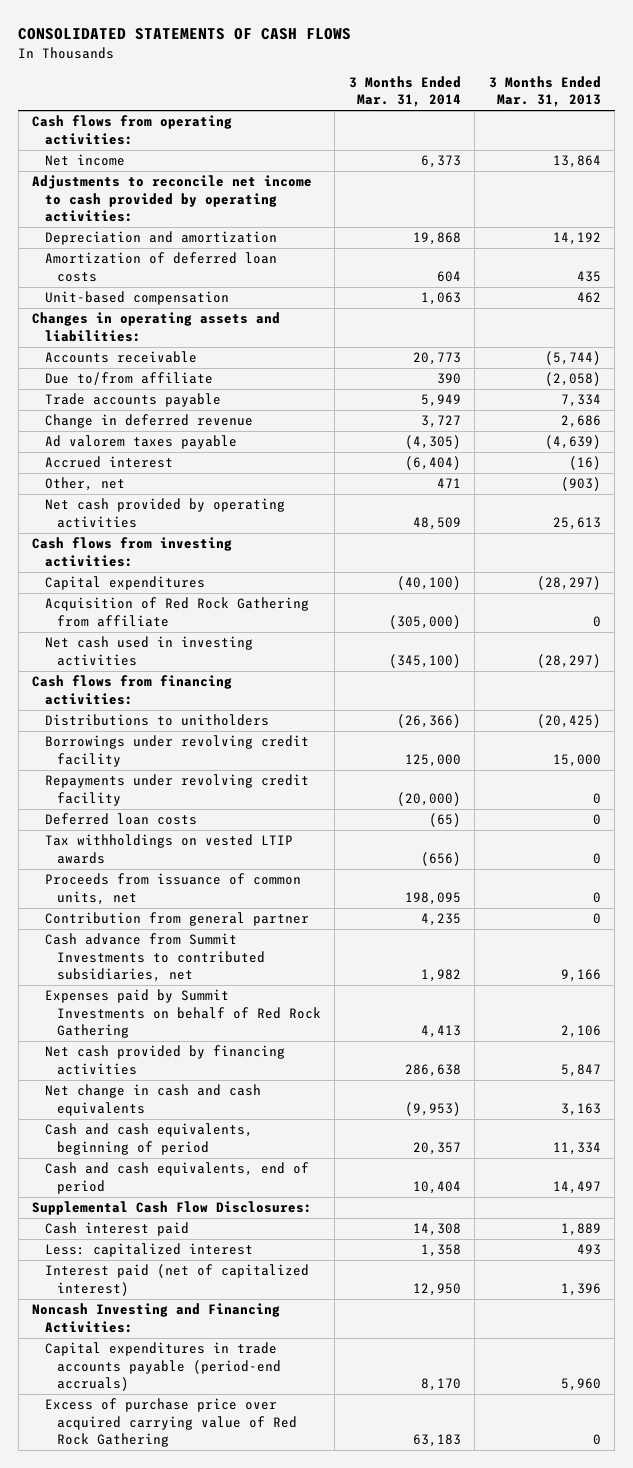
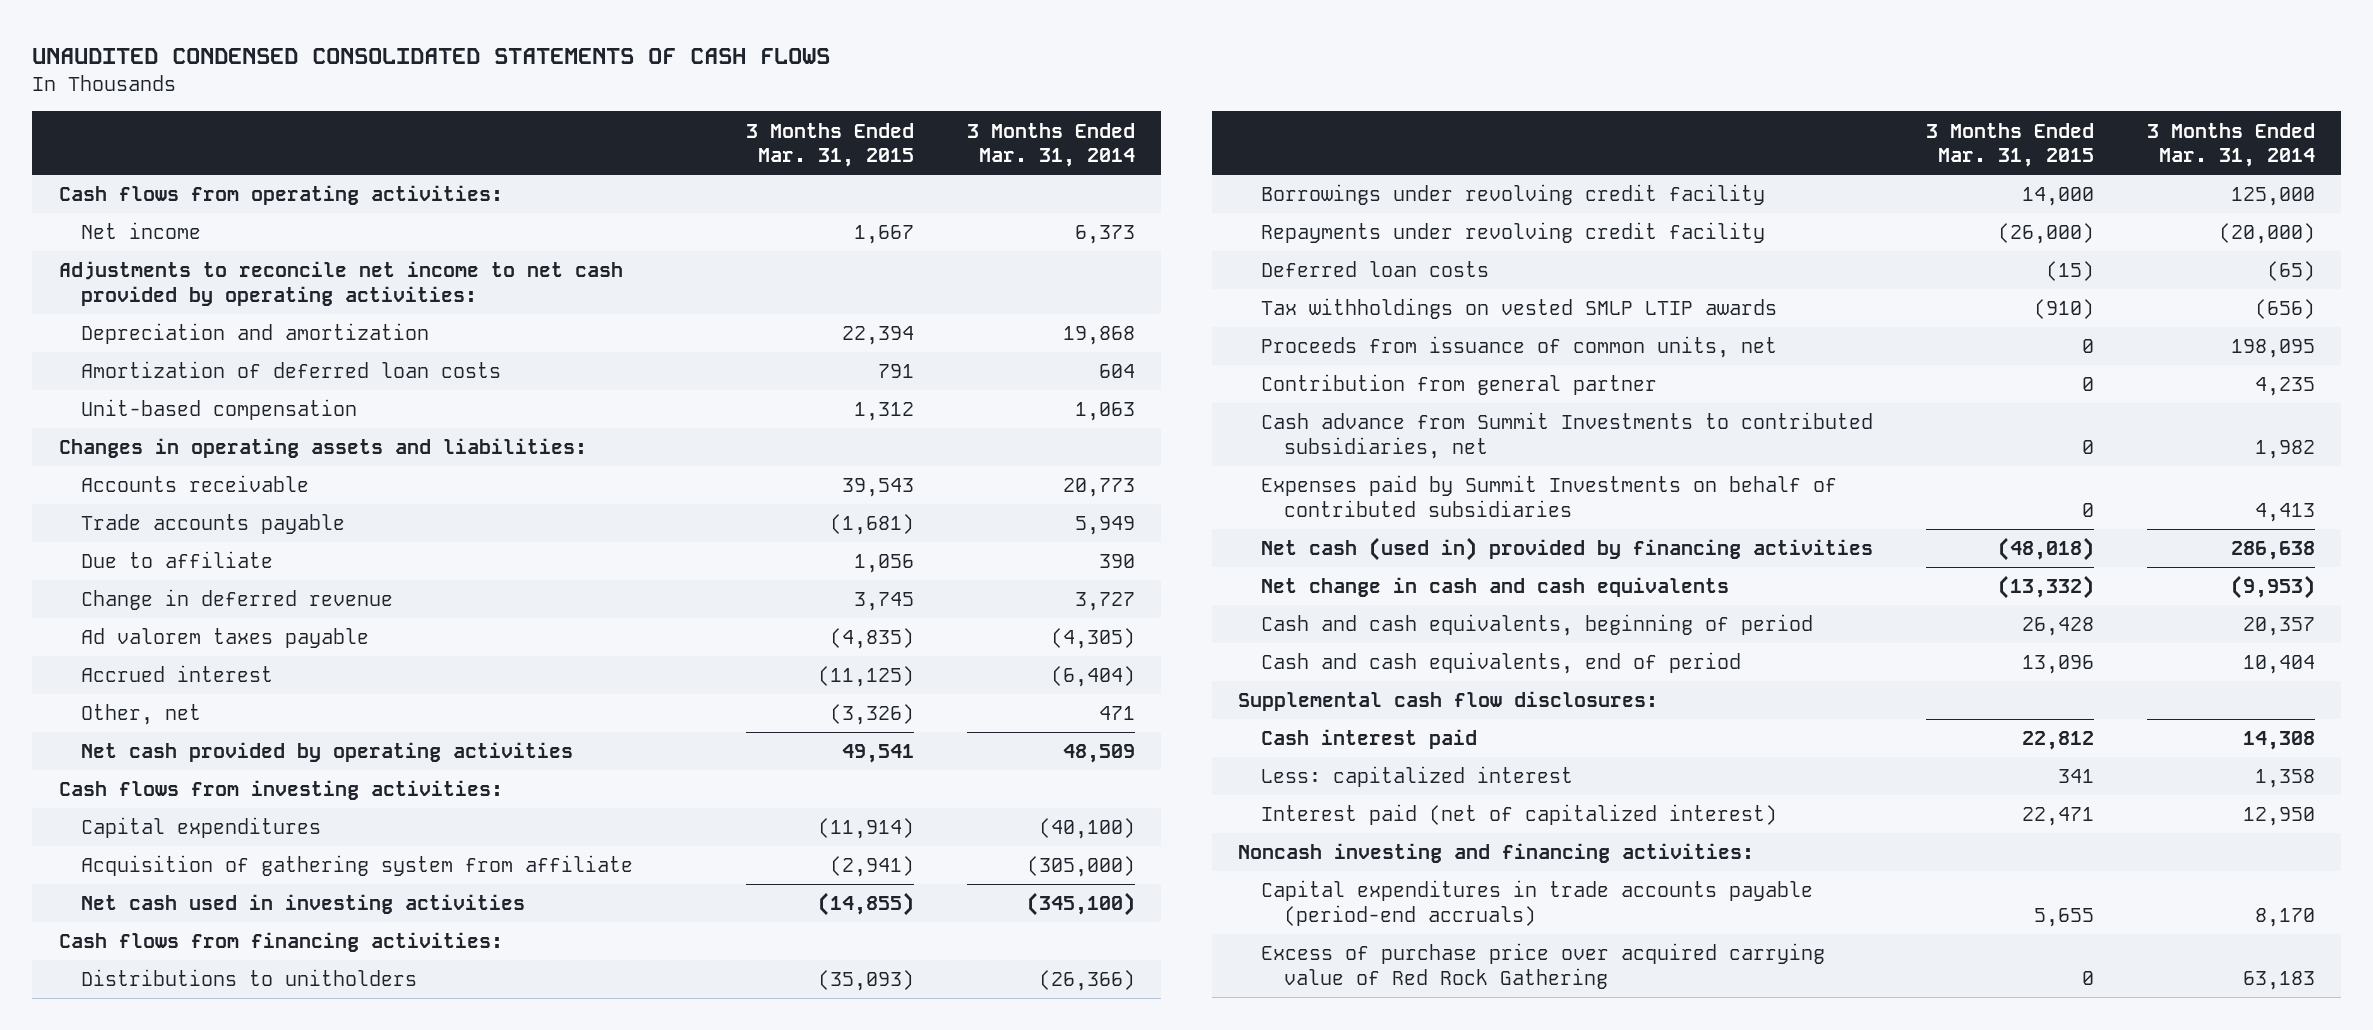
- CONSOLIDATED STATEMENTS OF CASH FLOWS
+ UNAUDITED CONDENSED CONSOLIDATED STATEMENTS OF CASH FLOWS
- | 3 Months Ended Mar. 31, 2014 | 3 Months Ended Mar. 31, 2013
+ | 3 Months Ended Mar. 31, 2015 | 3 Months Ended Mar. 31, 2014
- Adjustments to reconcile net income to cash provided by operating activities:
+ Adjustments to reconcile net income to net cash provided by operating activities:
- Due to/from affiliate | 390 | (2,058)
+ Due to affiliate | 1,056 | 390
- Acquisition of Red Rock Gathering from affiliate | (305,000) | 0
+ Acquisition of gathering system from affiliate | (2,941) | (305,000)
- Tax withholdings on vested LTIP awards | (656) | 0
+ Tax withholdings on vested SMLP LTIP awards | (910) | (656)
- Expenses paid by Summit Investments on behalf of Red Rock Gathering | 4,413 | 2,106
- Net cash provided by financing activities | 286,638 | 5,847
+ Expenses paid by Summit Investments on behalf of contributed subsidiaries | 0 | 4,413
+ Net cash (used in) provided by financing activities | (48,018) | 286,638
- Supplemental Cash Flow Disclosures:
+ Supplemental cash flow disclosures:
- Noncash Investing and Financing Activities:
+ Noncash investing and financing activities:

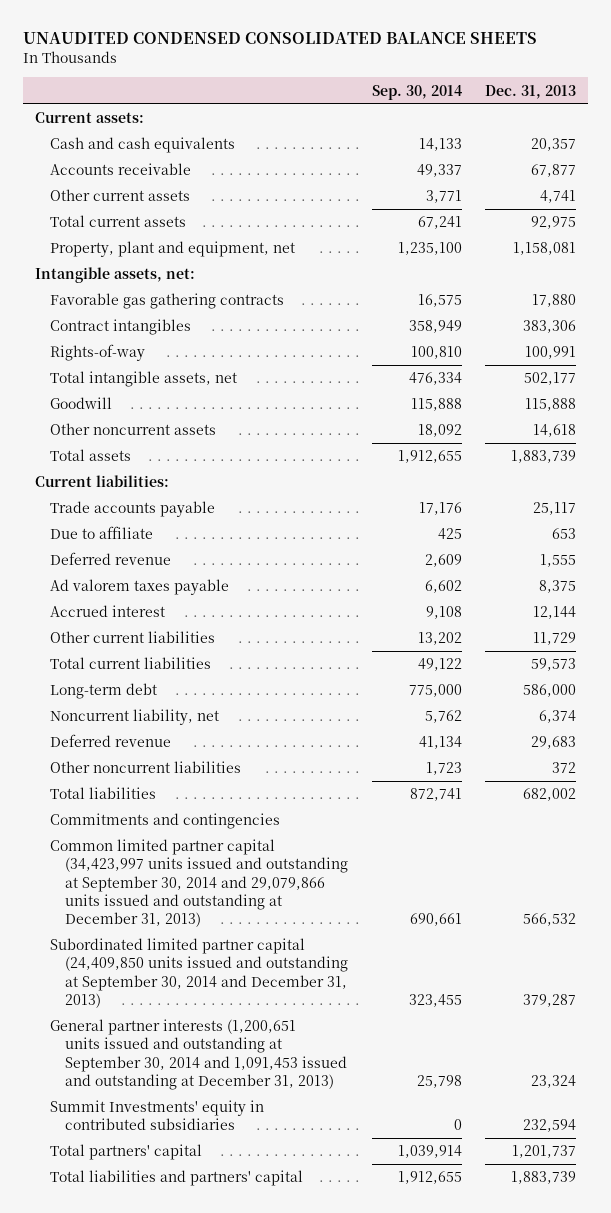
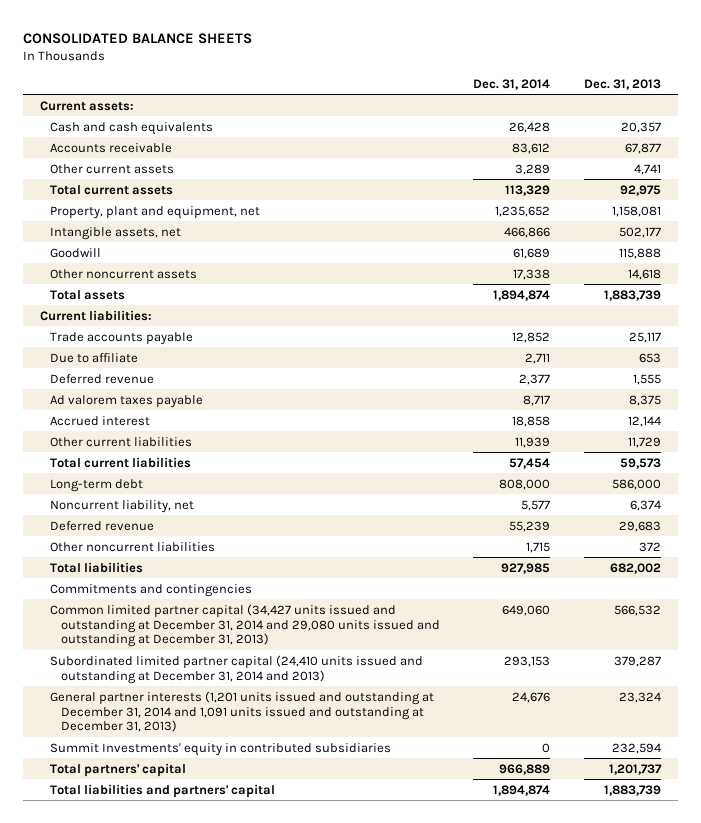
- UNAUDITED CONDENSED CONSOLIDATED BALANCE SHEETS
+ CONSOLIDATED BALANCE SHEETS
- | Sep. 30, 2014 | Dec. 31, 2013
+ | Dec. 31, 2014 | Dec. 31, 2013
- Intangible assets, net:
- Favorable gas gathering contracts | 16,575 | 17,880
- Contract intangibles | 358,949 | 383,306
- Rights-of-way | 100,810 | 100,991
- Total intangible assets, net | 476,334 | 502,177
+ Intangible assets, net | 466,866 | 502,177
- Common limited partner capital (34,423,997 units issued and outstanding at September 30, 2014 and 29,079,866 units issued and outstanding at December 31, 2013) | 690,661 | 566,532
- Subordinated limited partner capital (24,409,850 units issued and outstanding at September 30, 2014 and December 31, 2013) | 323,455 | 379,287
- General partner interests (1,200,651 units issued and outstanding at September 30, 2014 and 1,091,453 issued and outstanding at December 31, 2013) | 25,798 | 23,324
+ Common limited partner capital (34,427 units issued and outstanding at December 31, 2014 and 29,080 units issued and outstanding at December 31, 2013) | 649,060 | 566,532
+ Subordinated limited partner capital (24,410 units issued and outstanding at December 31, 2014 and 2013) | 293,153 | 379,287
+ General partner interests (1,201 units issued and outstanding at December 31, 2014 and 1,091 units issued and outstanding at December 31, 2013) | 24,676 | 23,324

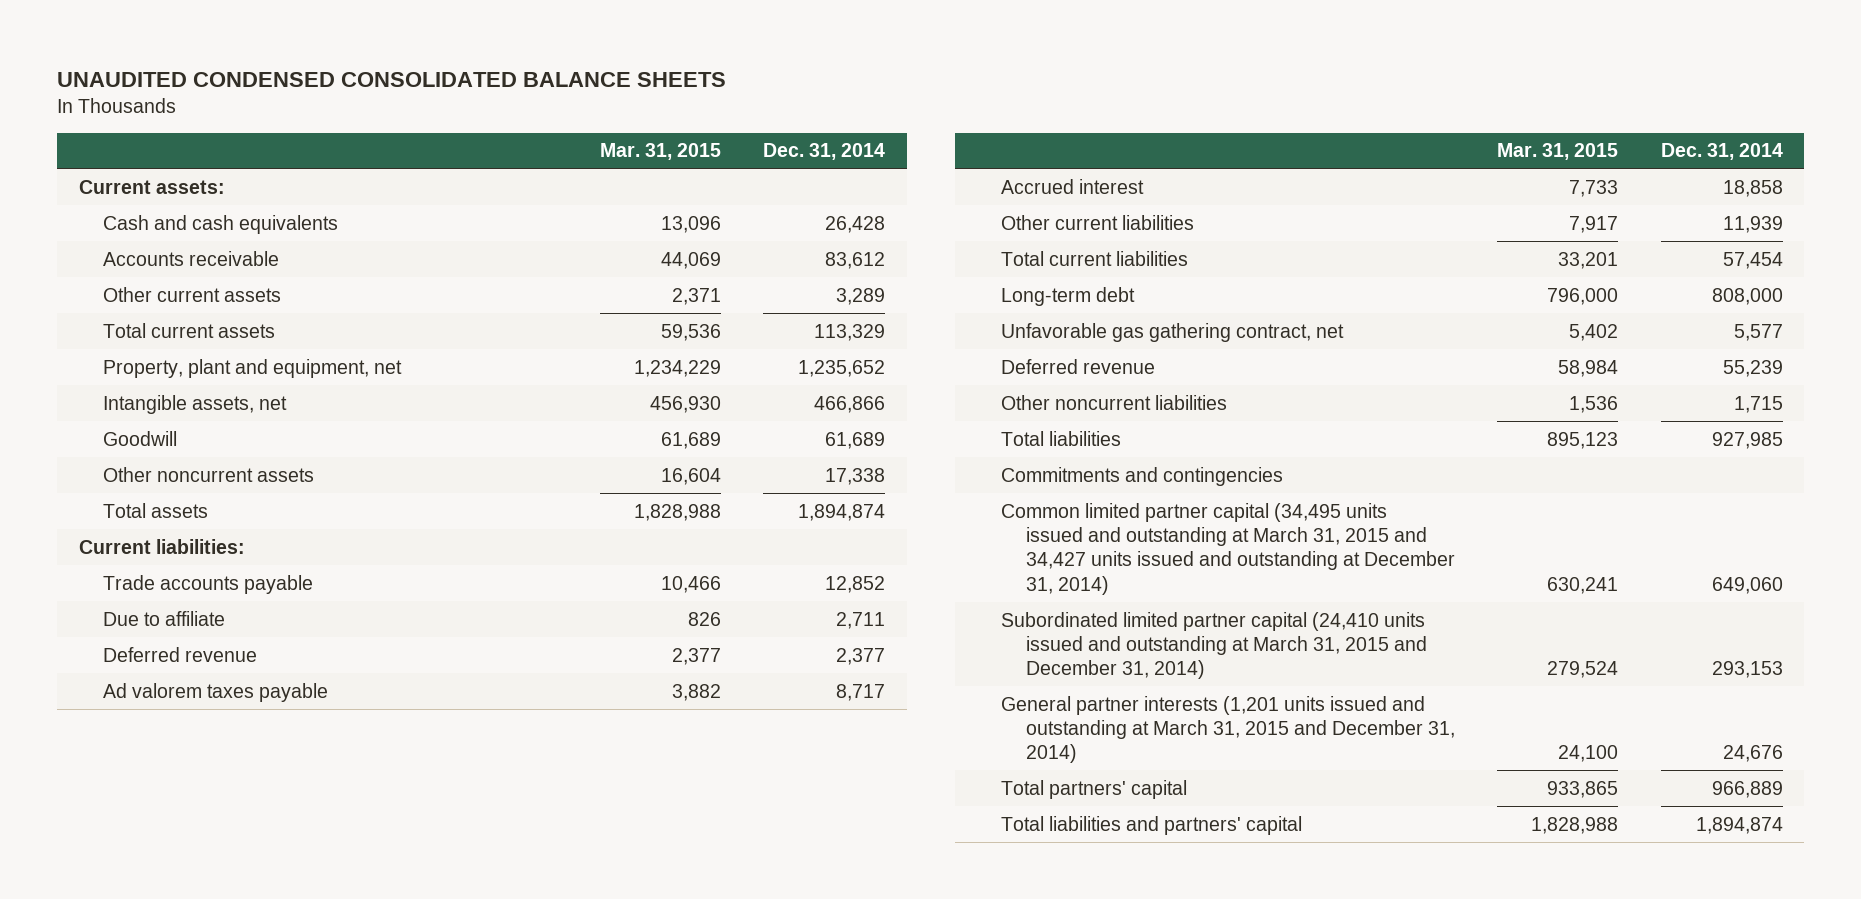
- CONSOLIDATED BALANCE SHEETS
+ UNAUDITED CONDENSED CONSOLIDATED BALANCE SHEETS
- | Dec. 31, 2014 | Dec. 31, 2013
+ | Mar. 31, 2015 | Dec. 31, 2014
- Noncurrent liability, net | 5,577 | 6,374
+ Unfavorable gas gathering contract, net | 5,402 | 5,577
- Common limited partner capital (34,427 units issued and outstanding at December 31, 2014 and 29,080 units issued and outstanding at December 31, 2013) | 649,060 | 566,532
- Subordinated limited partner capital (24,410 units issued and outstanding at December 31, 2014 and 2013) | 293,153 | 379,287
- General partner interests (1,201 units issued and outstanding at December 31, 2014 and 1,091 units issued and outstanding at December 31, 2013) | 24,676 | 23,324
- Summit Investments' equity in contributed subsidiaries | 0 | 232,594
+ Common limited partner capital (34,495 units issued and outstanding at March 31, 2015 and 34,427 units issued and outstanding at December 31, 2014) | 630,241 | 649,060
+ Subordinated limited partner capital (24,410 units issued and outstanding at March 31, 2015 and December 31, 2014) | 279,524 | 293,153
+ General partner interests (1,201 units issued and outstanding at March 31, 2015 and December 31, 2014) | 24,100 | 24,676

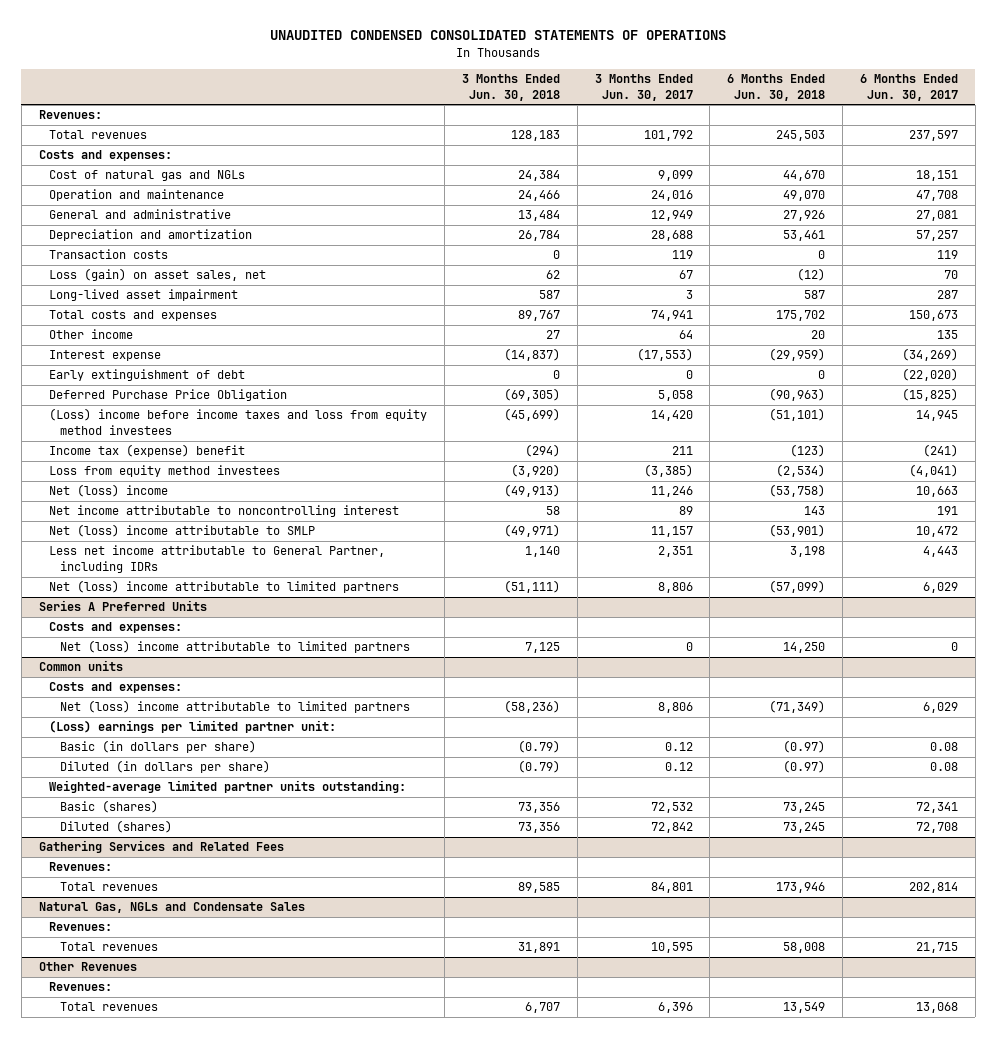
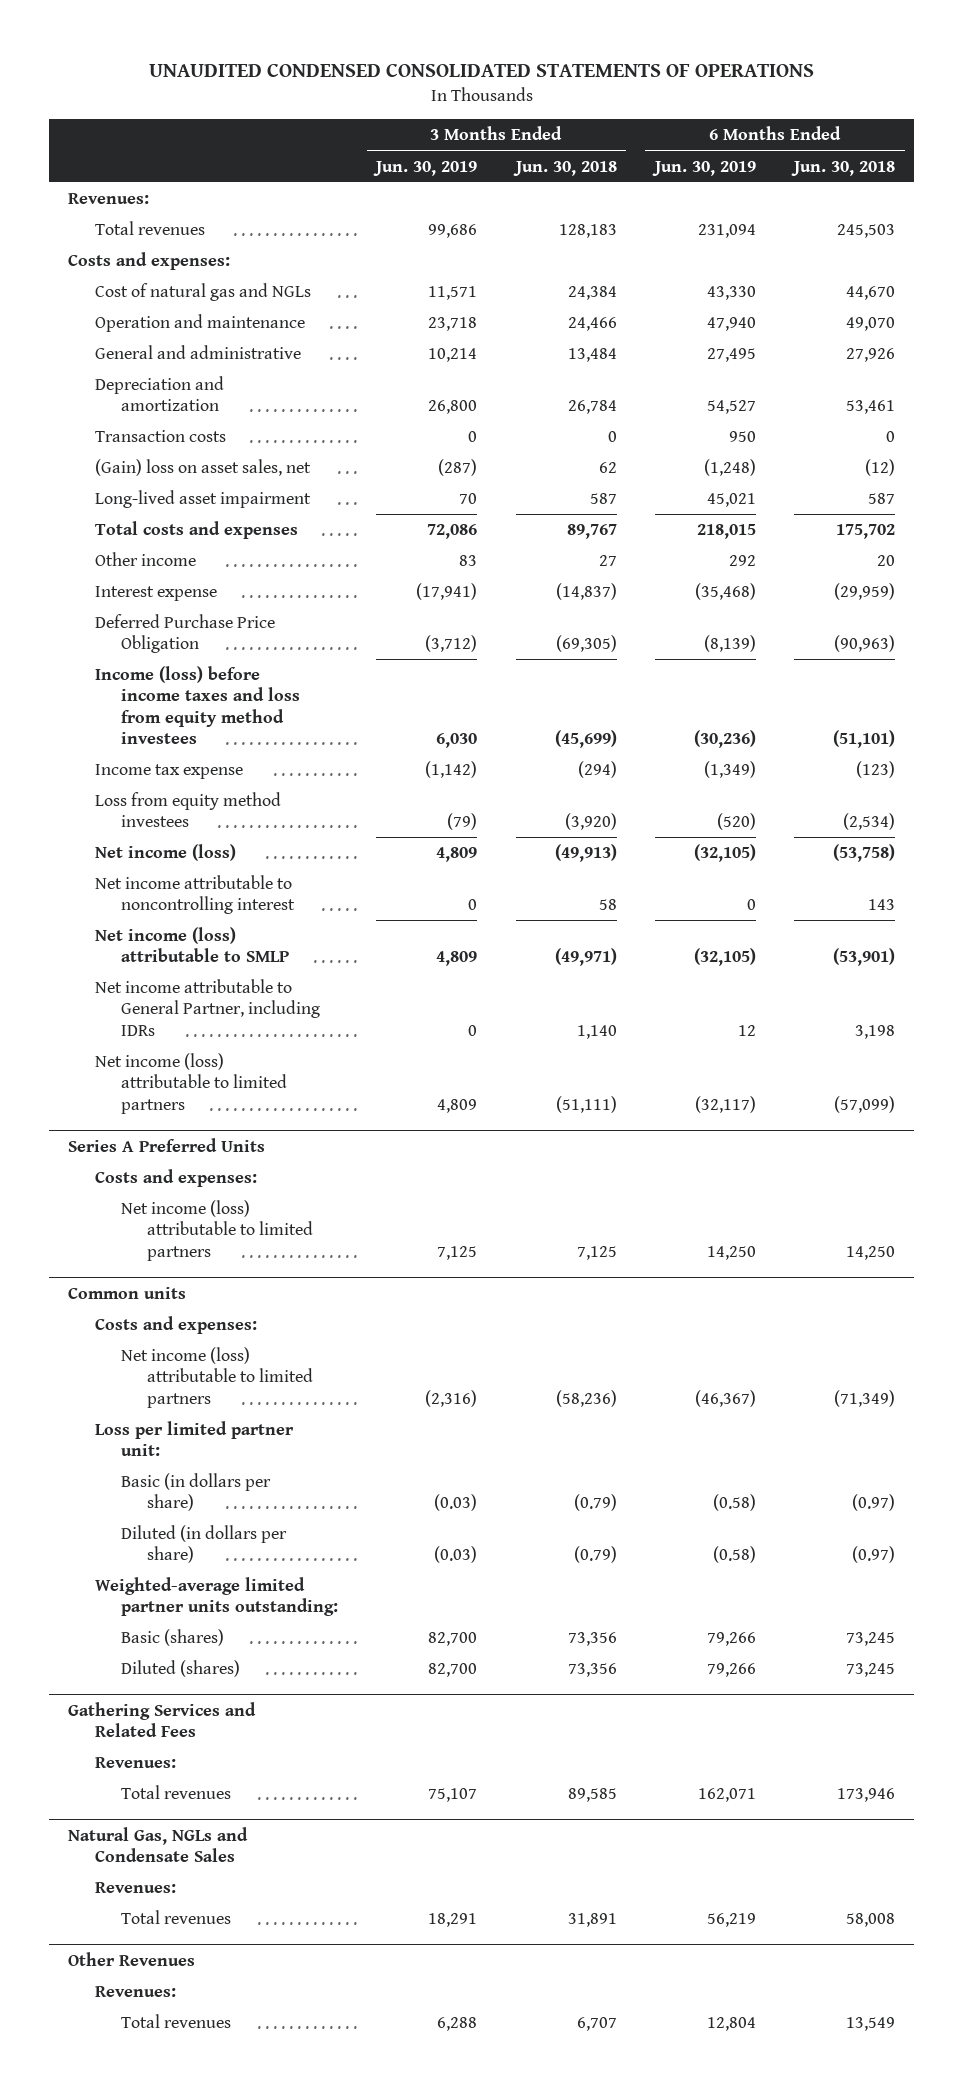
- | 3 Months Ended Jun. 30, 2018 | 3 Months Ended Jun. 30, 2017 | 6 Months Ended Jun. 30, 2018 | 6 Months Ended Jun. 30, 2017
+ | 3 Months Ended Jun. 30, 2019 | 3 Months Ended Jun. 30, 2018 | 6 Months Ended Jun. 30, 2019 | 6 Months Ended Jun. 30, 2018
- Loss (gain) on asset sales, net | 62 | 67 | (12) | 70
+ (Gain) loss on asset sales, net | (287) | 62 | (1,248) | (12)
- Early extinguishment of debt | 0 | 0 | 0 | (22,020)
- (Loss) income before income taxes and loss from equity method investees | (45,699) | 14,420 | (51,101) | 14,945
- Income tax (expense) benefit | (294) | 211 | (123) | (241)
+ Income (loss) before income taxes and loss from equity method investees | 6,030 | (45,699) | (30,236) | (51,101)
+ Income tax expense | (1,142) | (294) | (1,349) | (123)
- Net (loss) income | (49,913) | 11,246 | (53,758) | 10,663
+ Net income (loss) | 4,809 | (49,913) | (32,105) | (53,758)
- Net (loss) income attributable to SMLP | (49,971) | 11,157 | (53,901) | 10,472
- Less net income attributable to General Partner, including IDRs | 1,140 | 2,351 | 3,198 | 4,443
- Net (loss) income attributable to limited partners | (51,111) | 8,806 | (57,099) | 6,029
+ Net income (loss) attributable to SMLP | 4,809 | (49,971) | (32,105) | (53,901)
+ Net income attributable to General Partner, including IDRs | 0 | 1,140 | 12 | 3,198
+ Net income (loss) attributable to limited partners | 4,809 | (51,111) | (32,117) | (57,099)
@ Series A Preferred Units
- Net (loss) income attributable to limited partners | 7,125 | 0 | 14,250 | 0
+ Net income (loss) attributable to limited partners | 7,125 | 7,125 | 14,250 | 14,250
@ Common units
- Net (loss) income attributable to limited partners | (58,236) | 8,806 | (71,349) | 6,029
- (Loss) earnings per limited partner unit:
+ Net income (loss) attributable to limited partners | (2,316) | (58,236) | (46,367) | (71,349)
+ Loss per limited partner unit:

